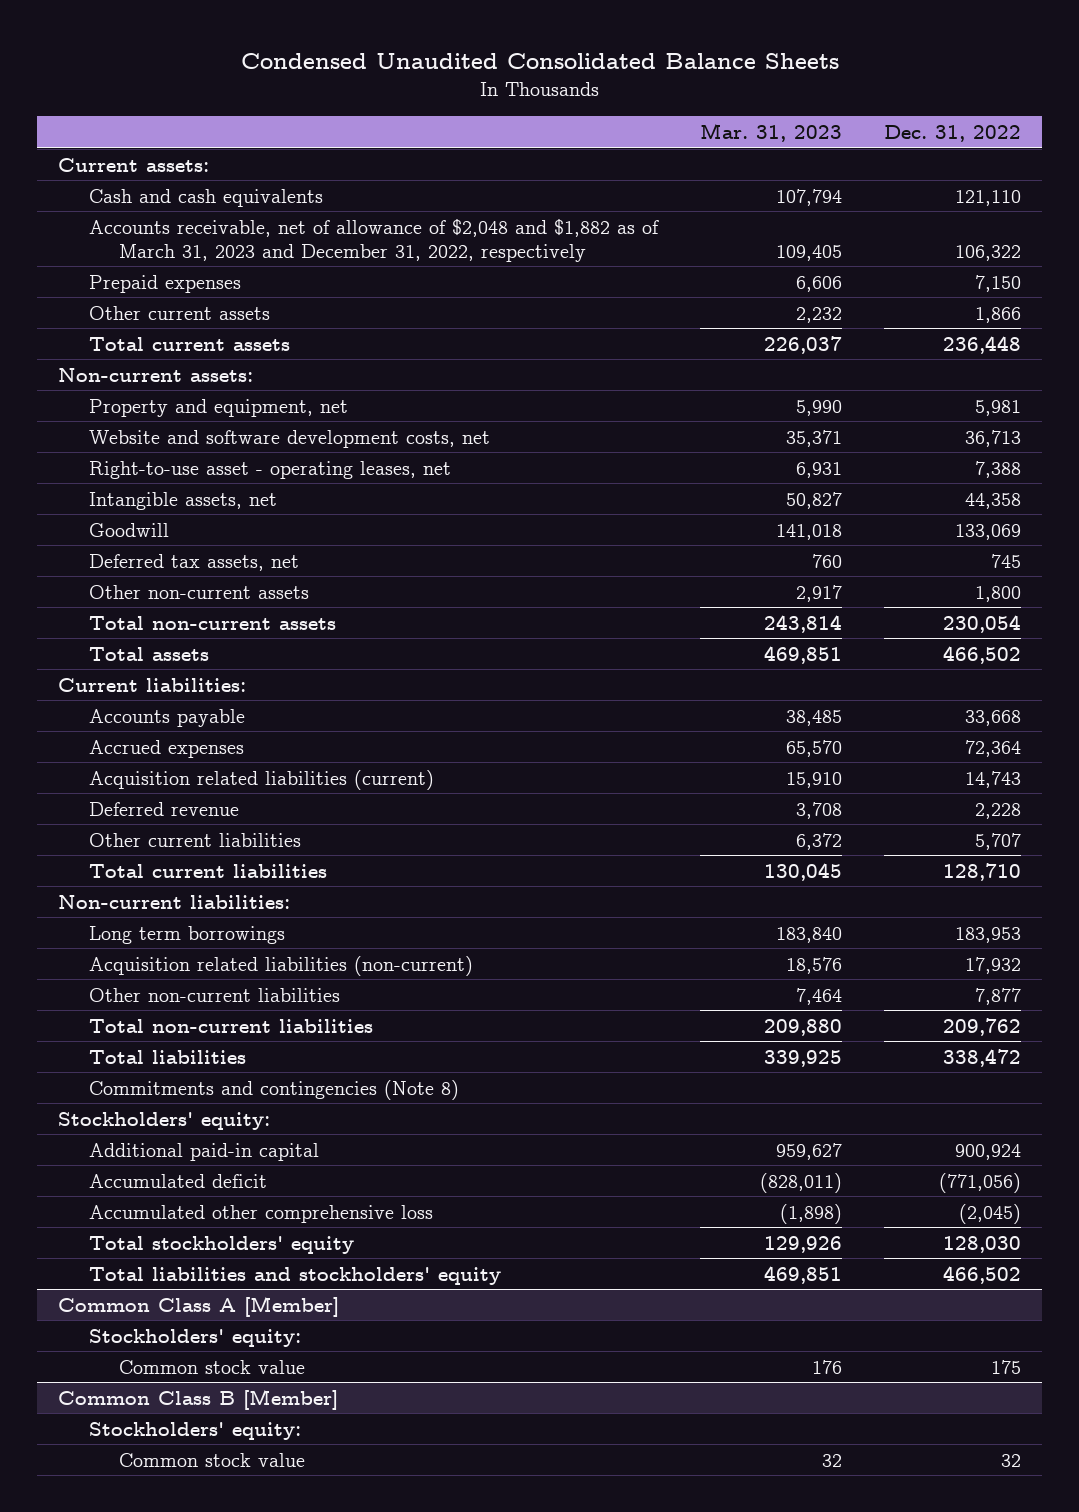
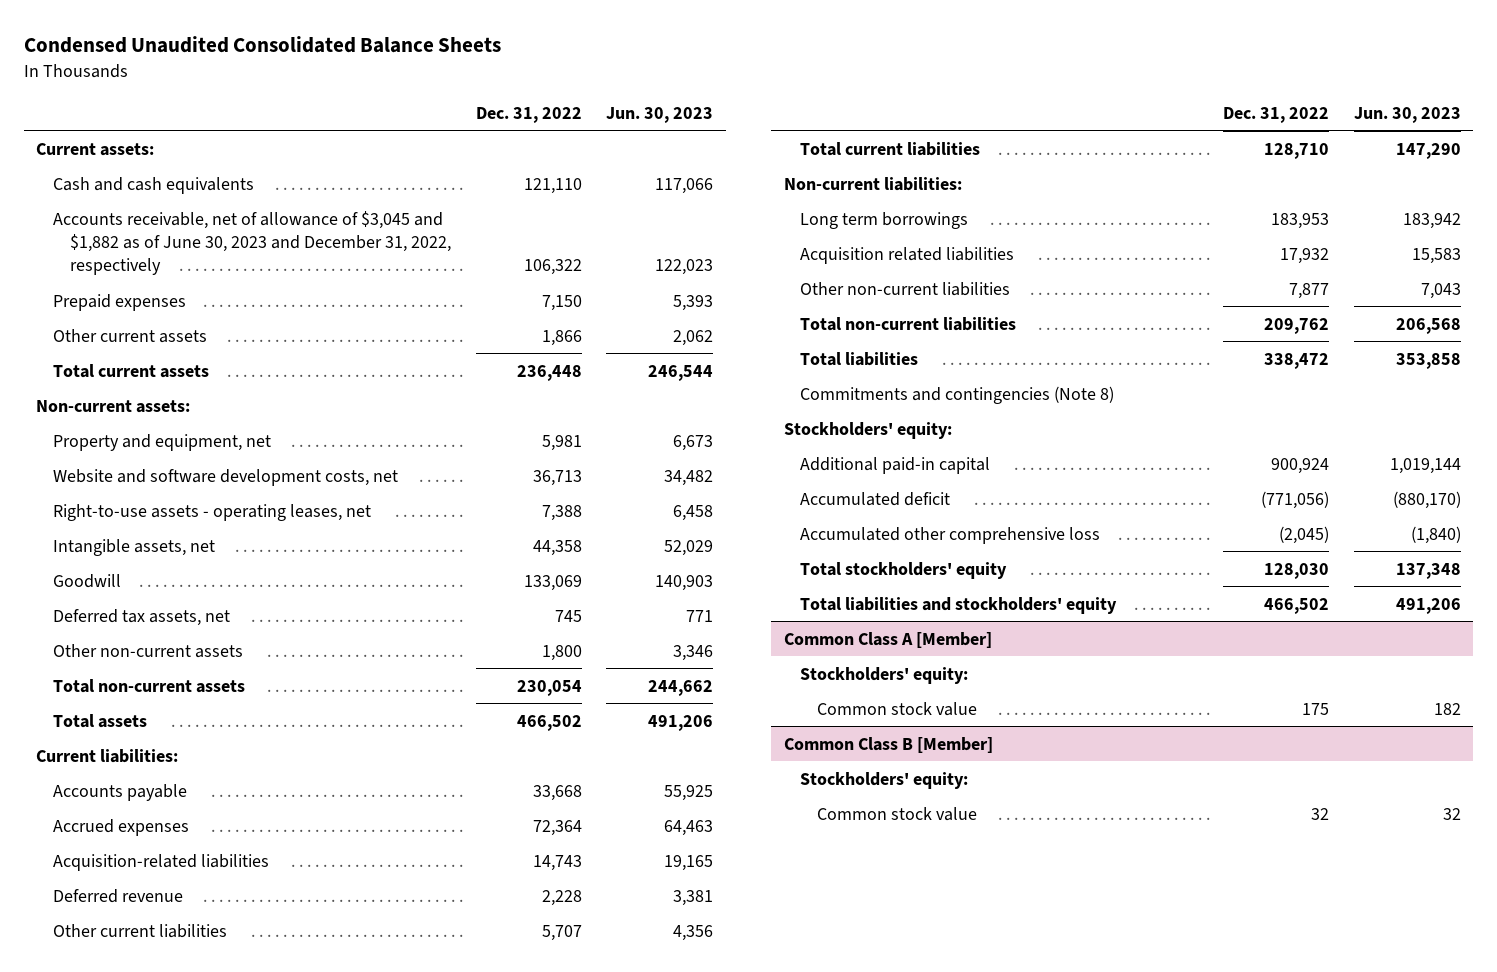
- | Mar. 31, 2023 | Dec. 31, 2022
+ | Dec. 31, 2022 | Jun. 30, 2023
- Accounts receivable, net of allowance of $2,048 and $1,882 as of March 31, 2023 and December 31, 2022, respectively | 109,405 | 106,322
+ Accounts receivable, net of allowance of $3,045 and $1,882 as of June 30, 2023 and December 31, 2022, respectively | 106,322 | 122,023
- Right-to-use asset - operating leases, net | 6,931 | 7,388
+ Right-to-use assets - operating leases, net | 7,388 | 6,458
- Acquisition related liabilities (current) | 15,910 | 14,743
+ Acquisition-related liabilities | 14,743 | 19,165
- Acquisition related liabilities (non-current) | 18,576 | 17,932
+ Acquisition related liabilities | 17,932 | 15,583

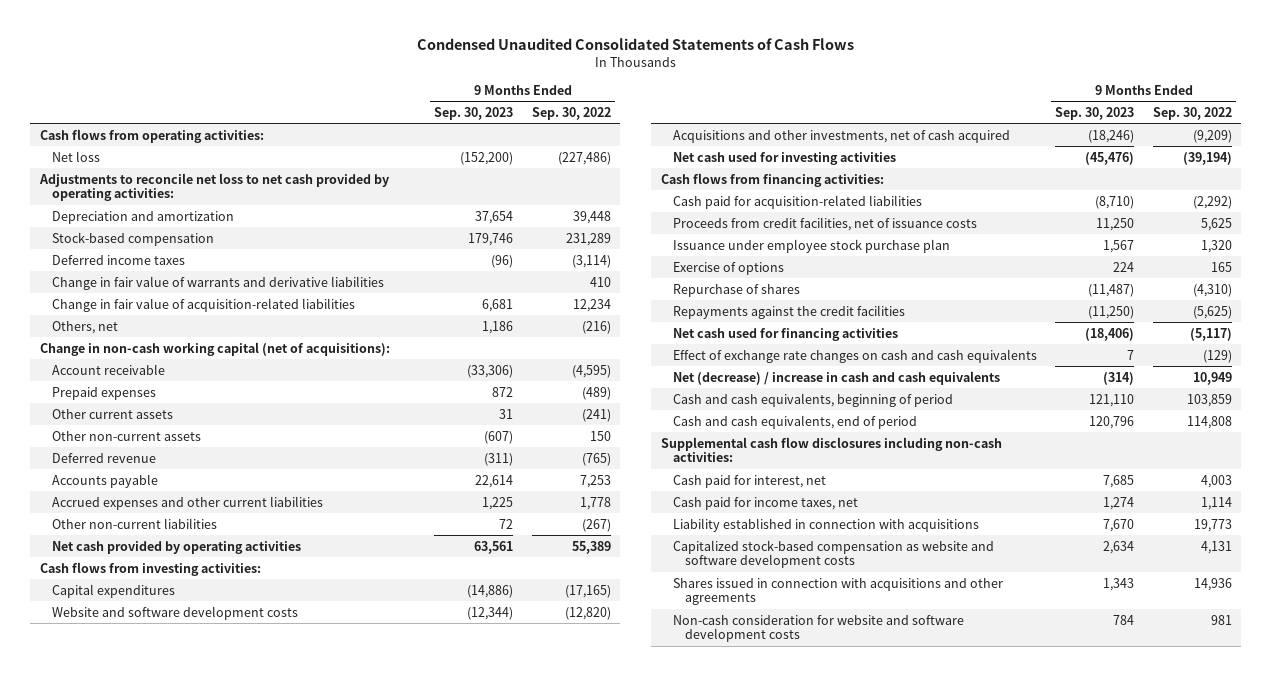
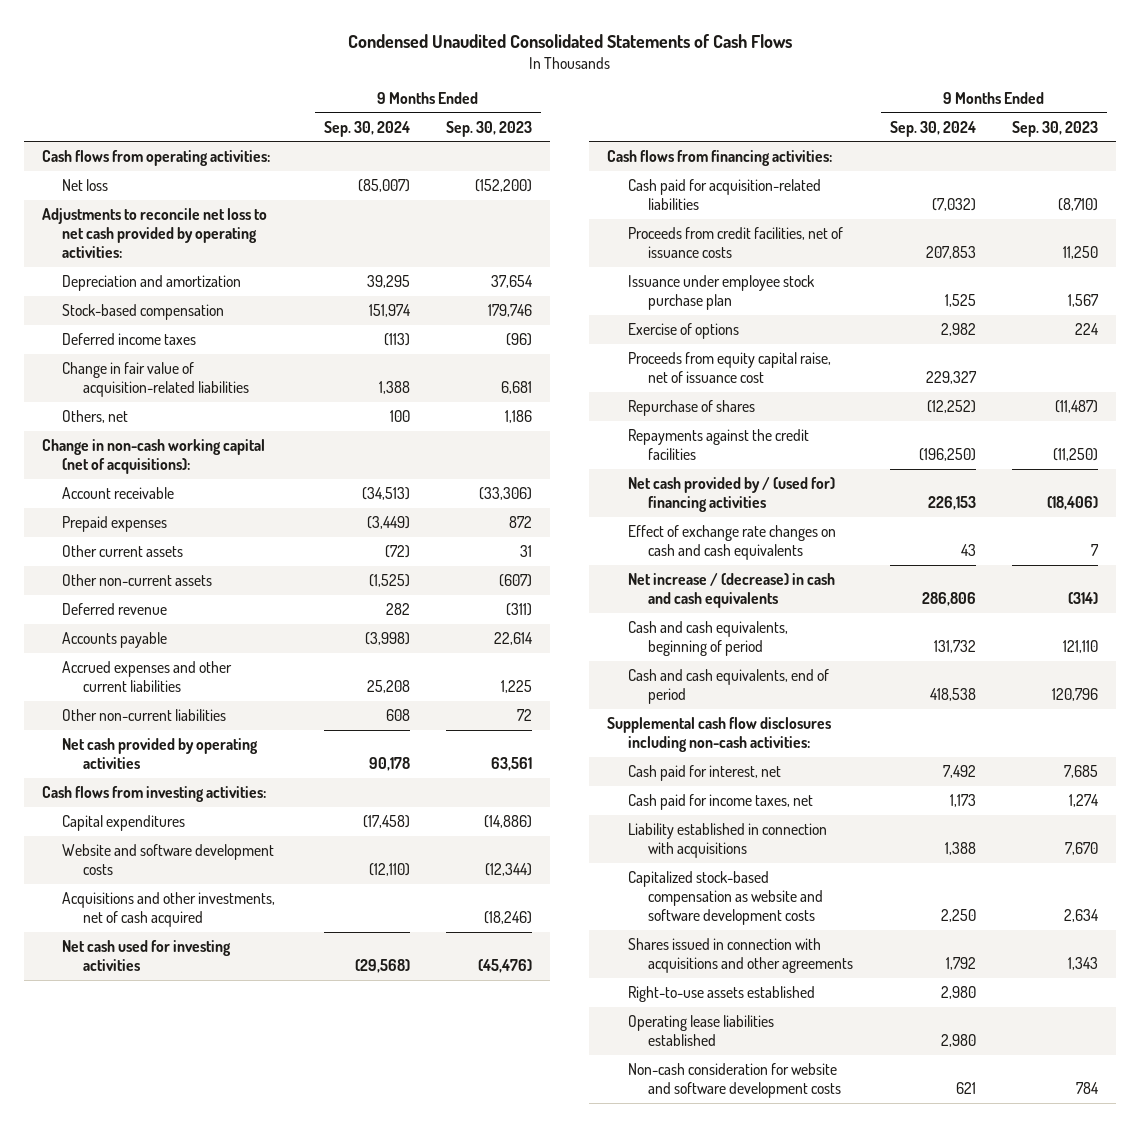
- | 9 Months Ended Sep. 30, 2023 | 9 Months Ended Sep. 30, 2022
+ | 9 Months Ended Sep. 30, 2024 | 9 Months Ended Sep. 30, 2023
- Change in fair value of warrants and derivative liabilities | | 410
+ Proceeds from equity capital raise, net of issuance cost | 229,327 |
- Net cash used for financing activities | (18,406) | (5,117)
+ Net cash provided by / (used for) financing activities | 226,153 | (18,406)
- Net (decrease) / increase in cash and cash equivalents | (314) | 10,949
+ Net increase / (decrease) in cash and cash equivalents | 286,806 | (314)
+ Right-to-use assets established | 2,980 |
+ Operating lease liabilities established | 2,980 |

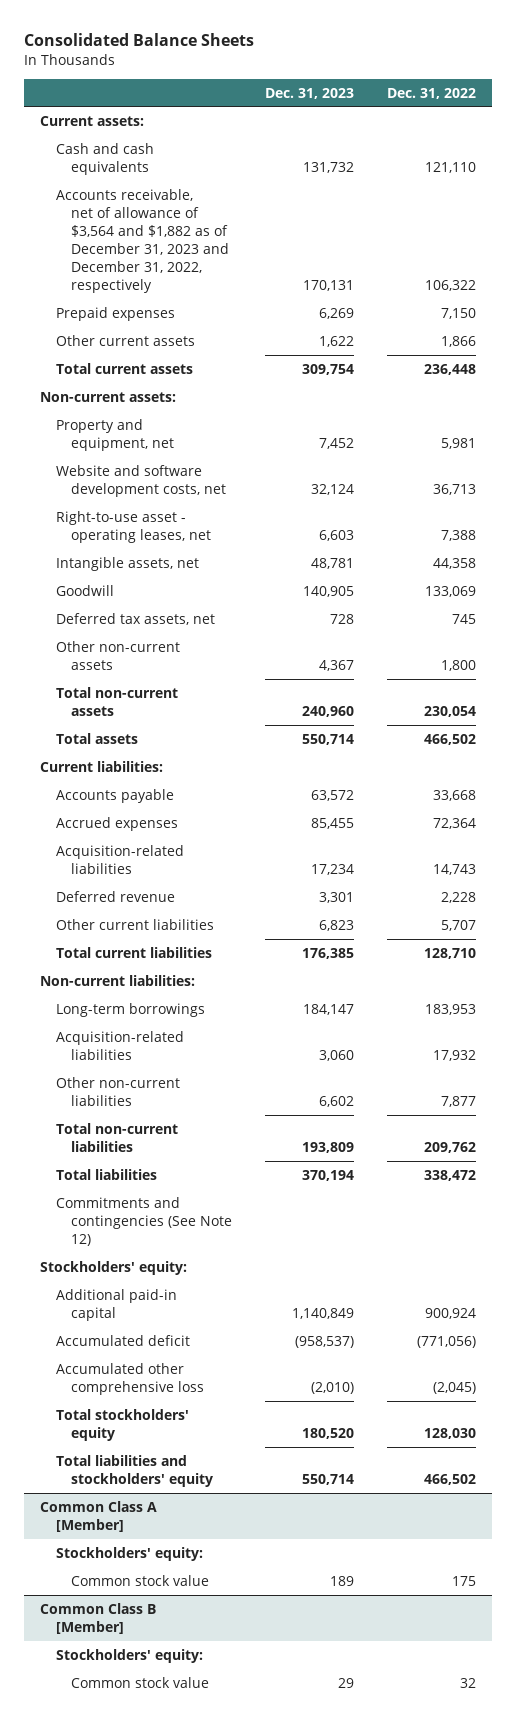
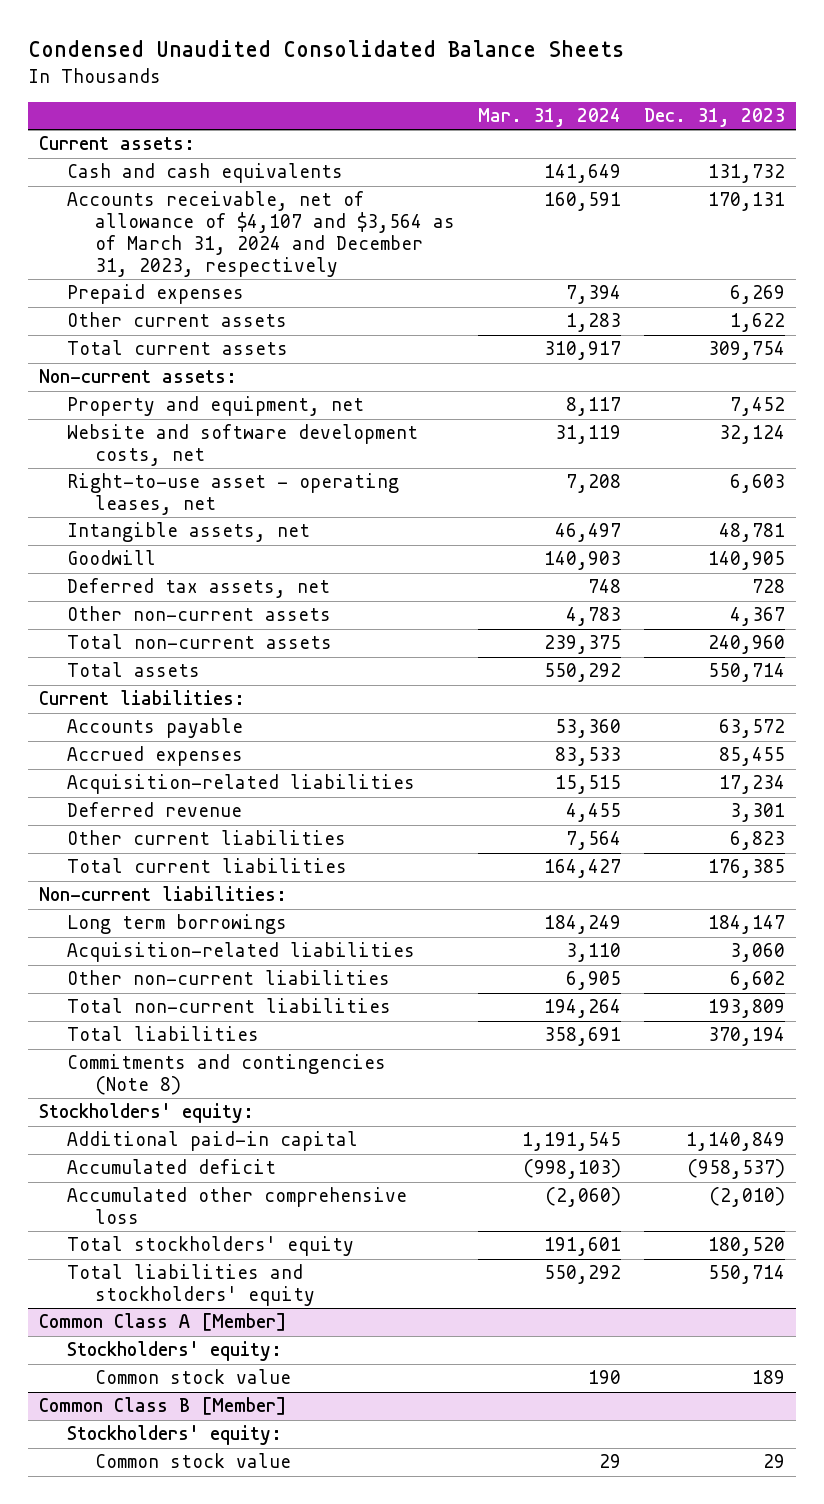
- Consolidated Balance Sheets
+ Condensed Unaudited Consolidated Balance Sheets
- | Dec. 31, 2023 | Dec. 31, 2022
+ | Mar. 31, 2024 | Dec. 31, 2023
- Accounts receivable, net of allowance of $3,564 and $1,882 as of December 31, 2023 and December 31, 2022, respectively | 170,131 | 106,322
+ Accounts receivable, net of allowance of $4,107 and $3,564 as of March 31, 2024 and December 31, 2023, respectively | 160,591 | 170,131
- Long-term borrowings | 184,147 | 183,953
+ Long term borrowings | 184,249 | 184,147
- Commitments and contingencies (See Note 12)
+ Commitments and contingencies (Note 8)

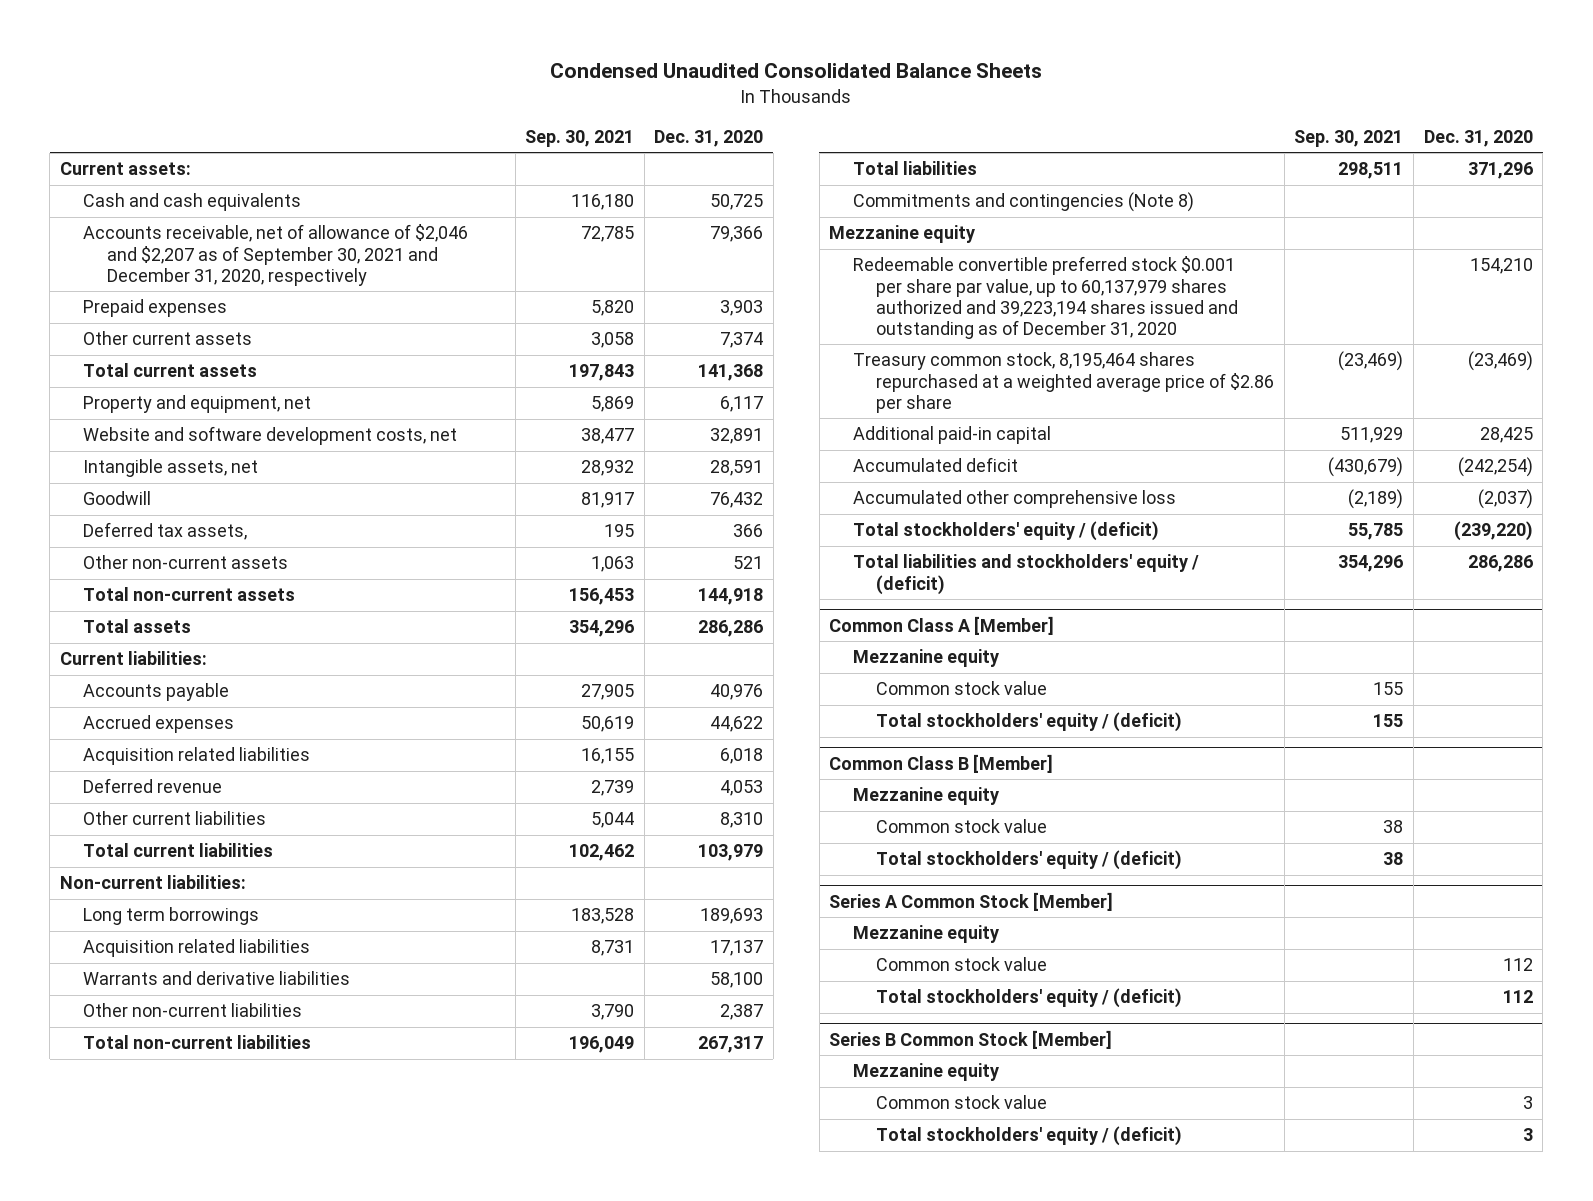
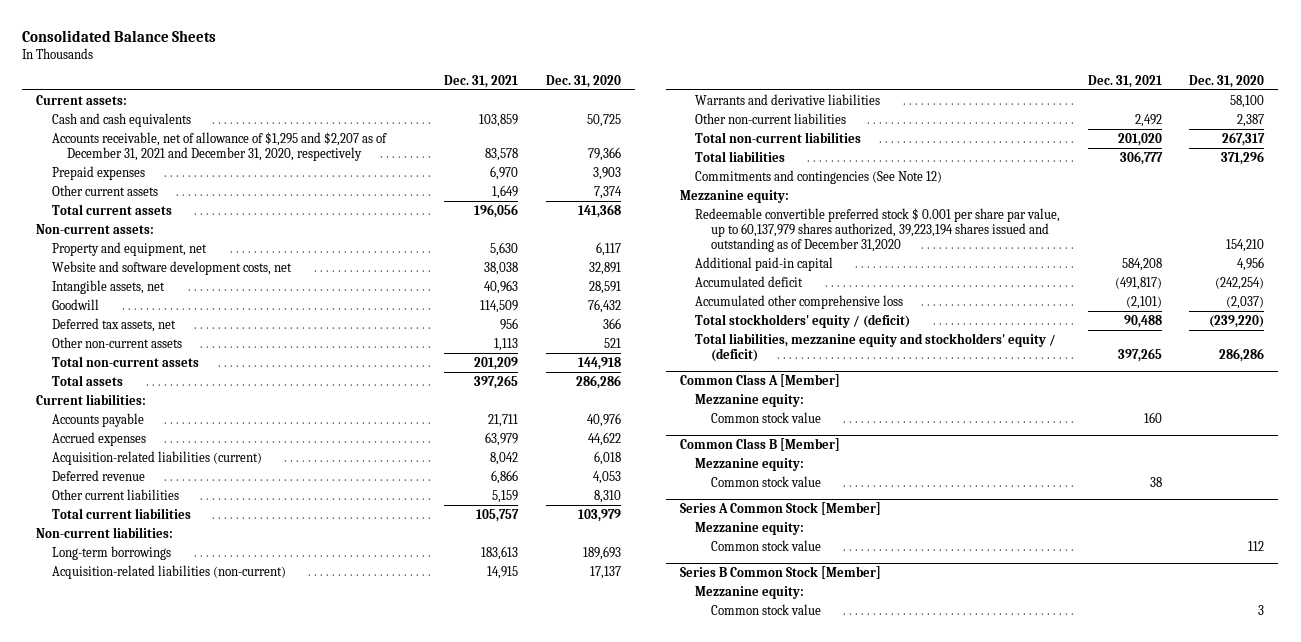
- Condensed Unaudited Consolidated Balance Sheets
+ Consolidated Balance Sheets
- | Sep. 30, 2021 | Dec. 31, 2020
+ | Dec. 31, 2021 | Dec. 31, 2020
- Accounts receivable, net of allowance of $2,046 and $2,207 as of September 30, 2021 and December 31, 2020, respectively | 72,785 | 79,366
+ Accounts receivable, net of allowance of $1,295 and $2,207 as of December 31, 2021 and December 31, 2020, respectively | 83,578 | 79,366
+ Non-current assets:
- Deferred tax assets, | 195 | 366
+ Deferred tax assets, net | 956 | 366
- Acquisition related liabilities | 16,155 | 6,018
+ Acquisition-related liabilities (current) | 8,042 | 6,018
- Long term borrowings | 183,528 | 189,693
- Acquisition related liabilities | 8,731 | 17,137
+ Long-term borrowings | 183,613 | 189,693
+ Acquisition-related liabilities (non-current) | 14,915 | 17,137
- Commitments and contingencies (Note 8)
- Mezzanine equity
- Redeemable convertible preferred stock $0.001 per share par value, up to 60,137,979 shares authorized and 39,223,194 shares issued and outstanding as of December 31, 2020 | | 154,210
- Treasury common stock, 8,195,464 shares repurchased at a weighted average price of $2.86 per share | (23,469) | (23,469)
- Additional paid-in capital | 511,929 | 28,425
+ Commitments and contingencies (See Note 12)
+ Mezzanine equity:
+ Redeemable convertible preferred stock $ 0.001 per share par value, up to 60,137,979 shares authorized, 39,223,194 shares issued and outstanding as of December 31,2020 | | 154,210
+ Additional paid-in capital | 584,208 | 4,956
- Total liabilities and stockholders' equity / (deficit) | 354,296 | 286,286
+ Total liabilities, mezzanine equity and stockholders' equity / (deficit) | 397,265 | 286,286
@ Common Class A [Member]
- Mezzanine equity
+ Mezzanine equity:
- Total stockholders' equity / (deficit) | 155 |
@ Common Class B [Member]
- Mezzanine equity
+ Mezzanine equity:
- Total stockholders' equity / (deficit) | 38 |
@ Series A Common Stock [Member]
- Mezzanine equity
+ Mezzanine equity:
- Total stockholders' equity / (deficit) | | 112
@ Series B Common Stock [Member]
- Mezzanine equity
+ Mezzanine equity:
- Total stockholders' equity / (deficit) | | 3

